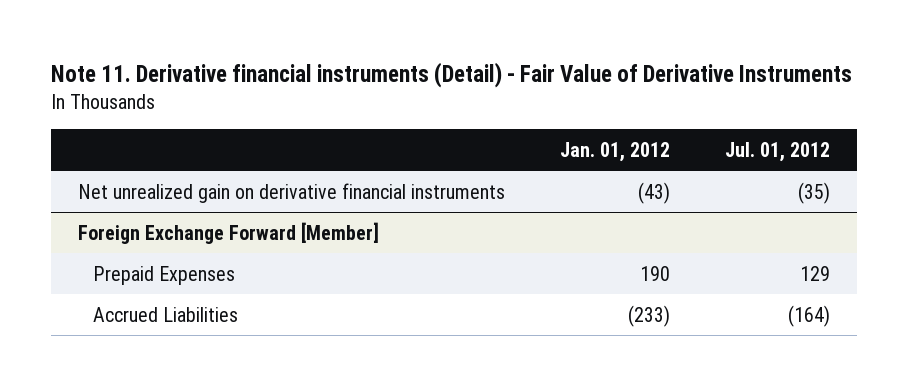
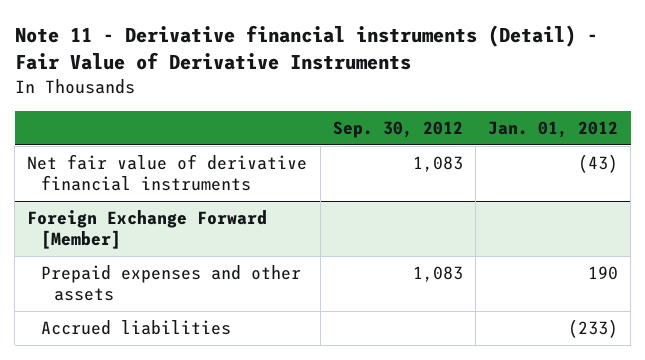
- Note 11. Derivative financial instruments (Detail) - Fair Value of Derivative Instruments
+ Note 11 - Derivative financial instruments (Detail) - Fair Value of Derivative Instruments
- | Jan. 01, 2012 | Jul. 01, 2012
+ | Sep. 30, 2012 | Jan. 01, 2012
- Net unrealized gain on derivative financial instruments | (43) | (35)
+ Net fair value of derivative financial instruments | 1,083 | (43)
@ Foreign Exchange Forward [Member]
- Prepaid Expenses | 190 | 129
- Accrued Liabilities | (233) | (164)
+ Prepaid expenses and other assets | 1,083 | 190
+ Accrued liabilities | | (233)

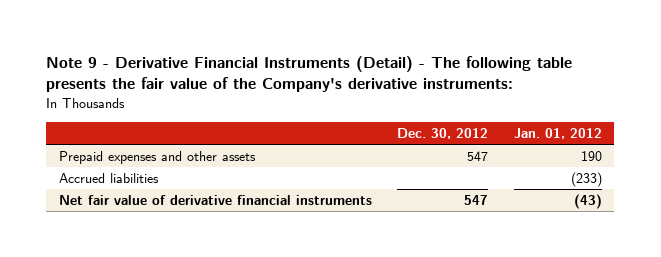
- Note 11 - Derivative financial instruments (Detail) - Fair Value of Derivative Instruments
+ Note 9 - Derivative Financial Instruments (Detail) - The following table presents the fair value of the Company's derivative instruments:
- | Sep. 30, 2012 | Jan. 01, 2012
+ | Dec. 30, 2012 | Jan. 01, 2012
- Foreign Exchange Forward [Member]
moved down: Net fair value of derivative financial instruments | 547 | (43)

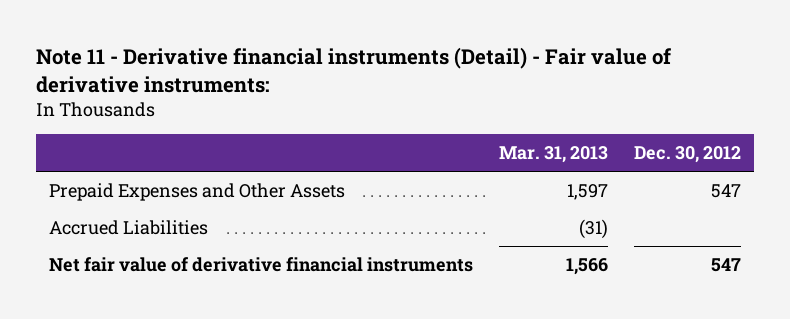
- Note 9 - Derivative Financial Instruments (Detail) - The following table presents the fair value of the Company's derivative instruments:
+ Note 11 - Derivative financial instruments (Detail) - Fair value of derivative instruments:
- | Dec. 30, 2012 | Jan. 01, 2012
+ | Mar. 31, 2013 | Dec. 30, 2012
- Prepaid expenses and other assets | 547 | 190
- Accrued liabilities | | (233)
+ Prepaid Expenses and Other Assets | 1,597 | 547
+ Accrued Liabilities | (31) |

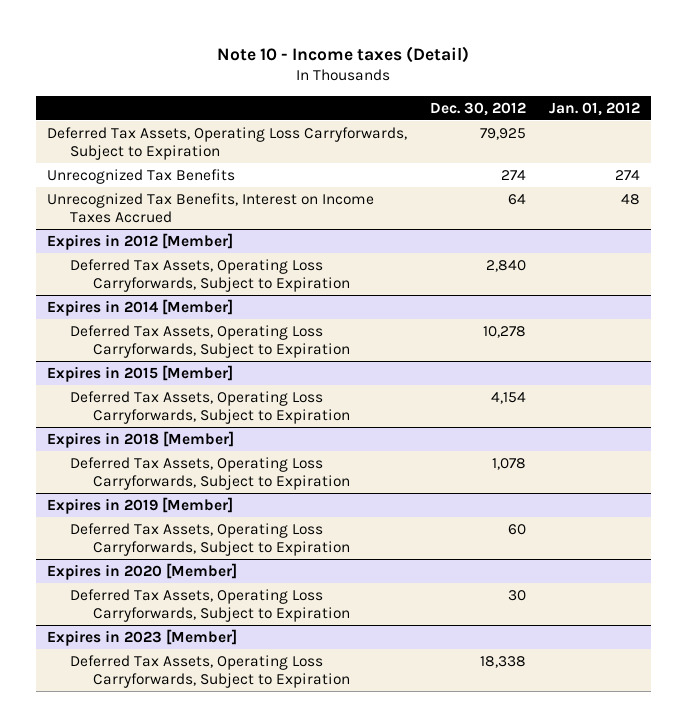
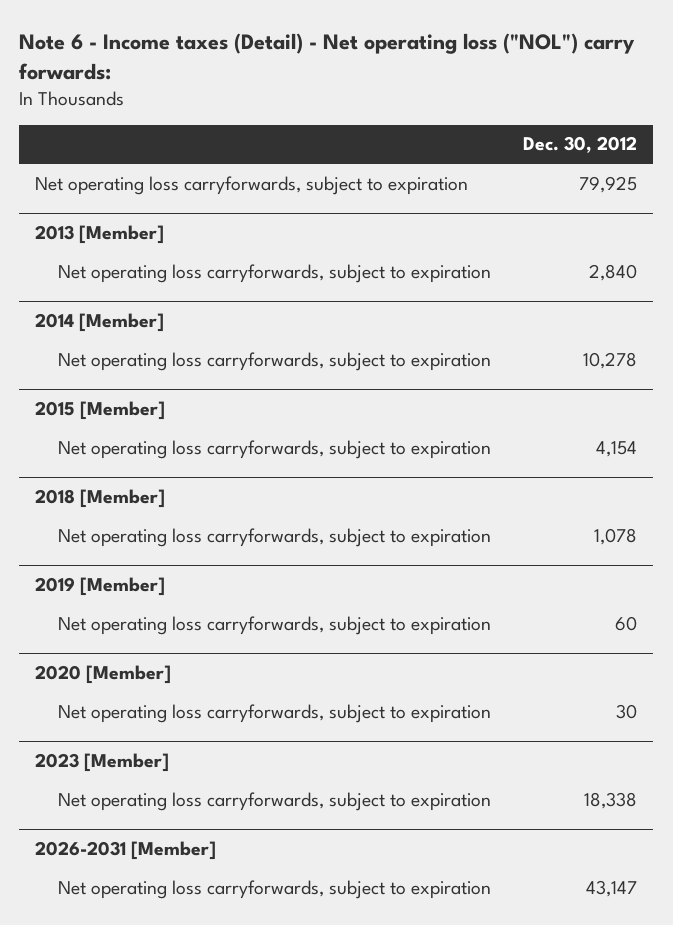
- Note 10 - Income taxes (Detail)
+ Note 6 - Income taxes (Detail) - Net operating loss ("NOL") carry forwards:
- | Dec. 30, 2012 | Jan. 01, 2012
+ | Dec. 30, 2012
- Deferred Tax Assets, Operating Loss Carryforwards, Subject to Expiration | 79,925 |
- Unrecognized Tax Benefits | 274 | 274
- Unrecognized Tax Benefits, Interest on Income Taxes Accrued | 64 | 48
- Expires in 2012 [Member]
- Deferred Tax Assets, Operating Loss Carryforwards, Subject to Expiration | 2,840 |
- Expires in 2014 [Member]
- Deferred Tax Assets, Operating Loss Carryforwards, Subject to Expiration | 10,278 |
- Expires in 2015 [Member]
- Deferred Tax Assets, Operating Loss Carryforwards, Subject to Expiration | 4,154 |
- Expires in 2018 [Member]
- Deferred Tax Assets, Operating Loss Carryforwards, Subject to Expiration | 1,078 |
- Expires in 2019 [Member]
- Deferred Tax Assets, Operating Loss Carryforwards, Subject to Expiration | 60 |
- Expires in 2020 [Member]
- Deferred Tax Assets, Operating Loss Carryforwards, Subject to Expiration | 30 |
- Expires in 2023 [Member]
- Deferred Tax Assets, Operating Loss Carryforwards, Subject to Expiration | 18,338 |
+ Net operating loss carryforwards, subject to expiration | 79,925
+ 2013 [Member]
+ Net operating loss carryforwards, subject to expiration | 2,840
+ 2014 [Member]
+ Net operating loss carryforwards, subject to expiration | 10,278
+ 2015 [Member]
+ Net operating loss carryforwards, subject to expiration | 4,154
+ 2018 [Member]
+ Net operating loss carryforwards, subject to expiration | 1,078
+ 2019 [Member]
+ Net operating loss carryforwards, subject to expiration | 60
+ 2020 [Member]
+ Net operating loss carryforwards, subject to expiration | 30
+ 2023 [Member]
+ Net operating loss carryforwards, subject to expiration | 18,338
+ 2026-2031 [Member]
+ Net operating loss carryforwards, subject to expiration | 43,147

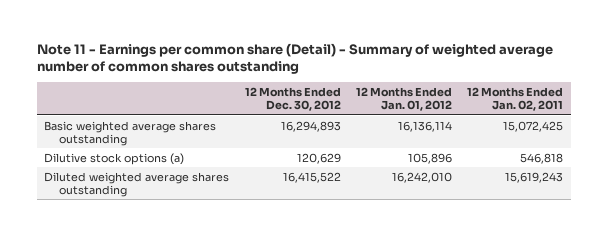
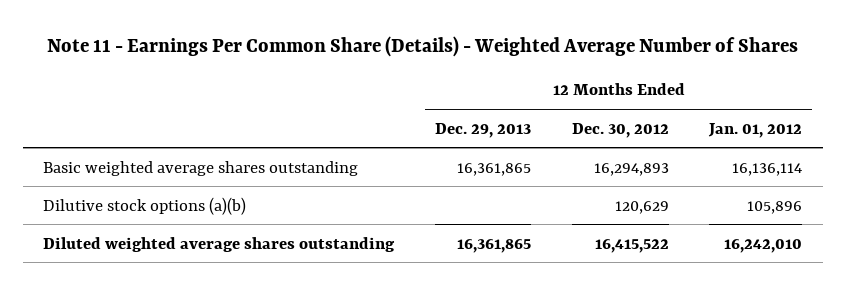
- Note 11 - Earnings per common share (Detail) - Summary of weighted average number of common shares outstanding
+ Note 11 - Earnings Per Common Share (Details) - Weighted Average Number of Shares
- | 12 Months Ended Dec. 30, 2012 | 12 Months Ended Jan. 01, 2012 | 12 Months Ended Jan. 02, 2011
+ | 12 Months Ended Dec. 29, 2013 | 12 Months Ended Dec. 30, 2012 | 12 Months Ended Jan. 01, 2012
- Dilutive stock options (a) | 120,629 | 105,896 | 546,818
+ Dilutive stock options (a)(b) | | 120,629 | 105,896

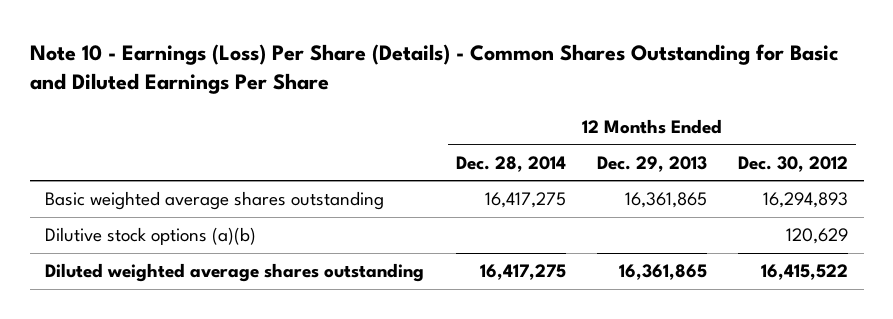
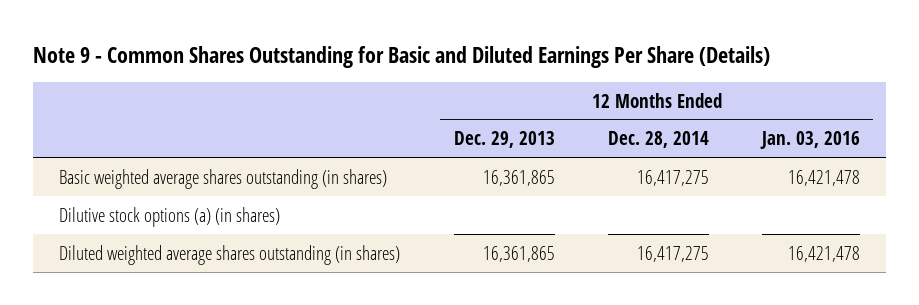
- Note 10 - Earnings (Loss) Per Share (Details) - Common Shares Outstanding for Basic and Diluted Earnings Per Share
+ Note 9 - Common Shares Outstanding for Basic and Diluted Earnings Per Share (Details)
- | 12 Months Ended Dec. 28, 2014 | 12 Months Ended Dec. 29, 2013 | 12 Months Ended Dec. 30, 2012
+ | 12 Months Ended Dec. 29, 2013 | 12 Months Ended Dec. 28, 2014 | 12 Months Ended Jan. 03, 2016
- Basic weighted average shares outstanding | 16,417,275 | 16,361,865 | 16,294,893
- Dilutive stock options (a)(b) | | | 120,629
- Diluted weighted average shares outstanding | 16,417,275 | 16,361,865 | 16,415,522
+ Basic weighted average shares outstanding (in shares) | 16,361,865 | 16,417,275 | 16,421,478
+ Dilutive stock options (a) (in shares)
+ Diluted weighted average shares outstanding (in shares) | 16,361,865 | 16,417,275 | 16,421,478

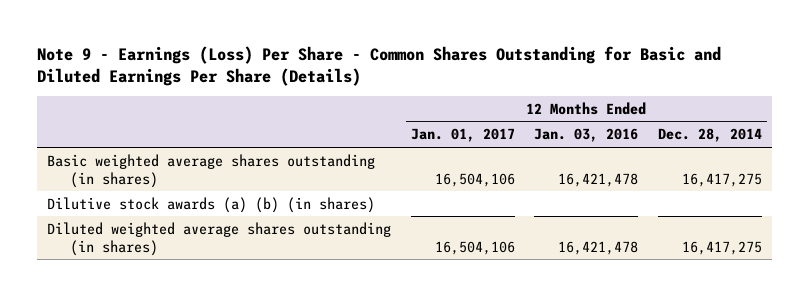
- Note 9 - Common Shares Outstanding for Basic and Diluted Earnings Per Share (Details)
+ Note 9 - Earnings (Loss) Per Share - Common Shares Outstanding for Basic and Diluted Earnings Per Share (Details)
- | 12 Months Ended Dec. 29, 2013 | 12 Months Ended Dec. 28, 2014 | 12 Months Ended Jan. 03, 2016
+ | 12 Months Ended Jan. 01, 2017 | 12 Months Ended Jan. 03, 2016 | 12 Months Ended Dec. 28, 2014
- Dilutive stock options (a) (in shares)
+ Dilutive stock awards (a) (b) (in shares)

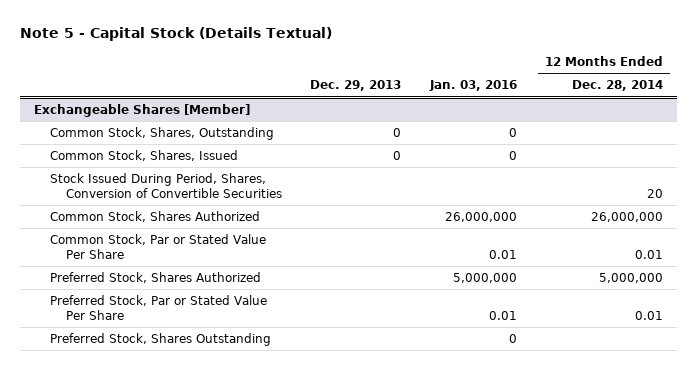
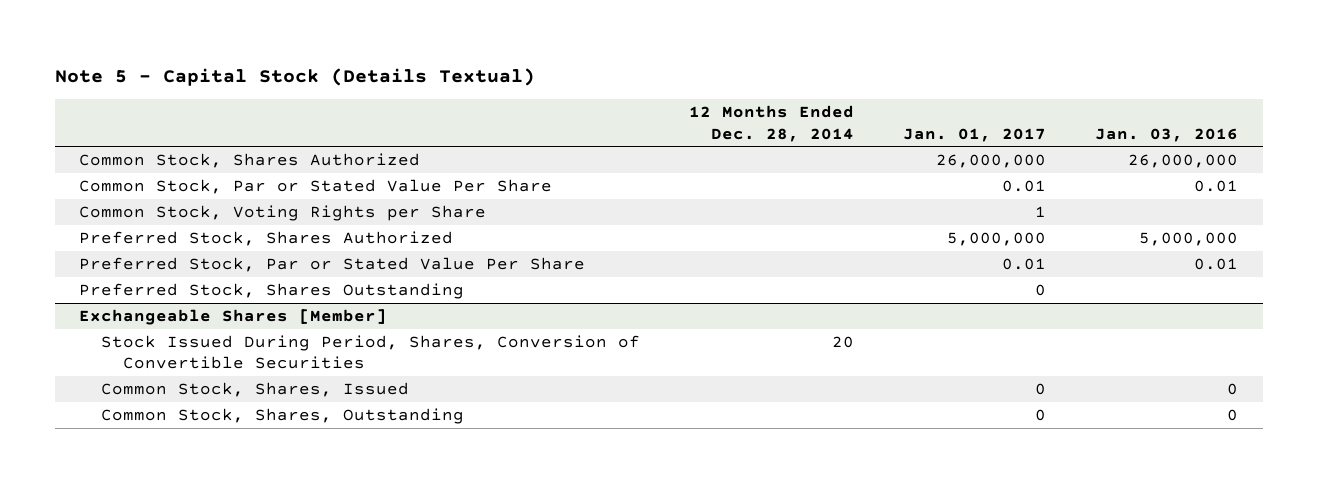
- | Dec. 29, 2013 | Jan. 03, 2016 | 12 Months Ended Dec. 28, 2014
+ | 12 Months Ended Dec. 28, 2014 | Jan. 01, 2017 | Jan. 03, 2016
+ Common Stock, Shares Authorized | | 26,000,000 | 26,000,000
+ Common Stock, Par or Stated Value Per Share | | 0.01 | 0.01
+ Common Stock, Voting Rights per Share | | 1 |
+ Preferred Stock, Shares Authorized | | 5,000,000 | 5,000,000
+ Preferred Stock, Par or Stated Value Per Share | | 0.01 | 0.01
+ Preferred Stock, Shares Outstanding | | 0 |
@ Exchangeable Shares [Member]
- Common Stock, Shares Authorized | | 26,000,000 | 26,000,000
- Common Stock, Par or Stated Value Per Share | | 0.01 | 0.01
- Preferred Stock, Shares Authorized | | 5,000,000 | 5,000,000
- Preferred Stock, Par or Stated Value Per Share | | 0.01 | 0.01
- Preferred Stock, Shares Outstanding | | 0 |
moved down: Common Stock, Shares, Issued | | 0 | 0
moved down: Common Stock, Shares, Outstanding | | 0 | 0

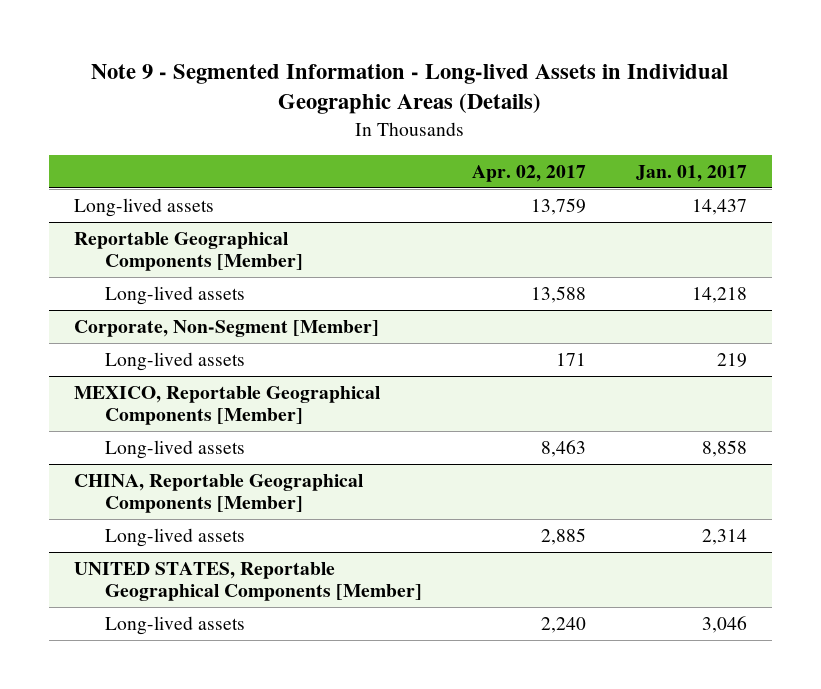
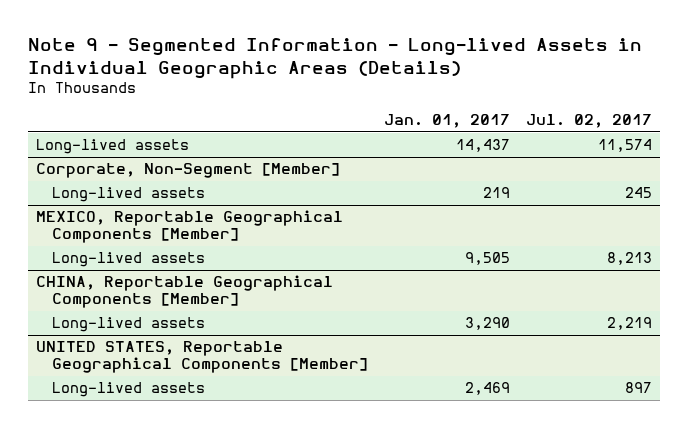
- | Apr. 02, 2017 | Jan. 01, 2017
+ | Jan. 01, 2017 | Jul. 02, 2017
- Reportable Geographical Components [Member]
- Long-lived assets | 13,588 | 14,218
@ MEXICO, Reportable Geographical Components [Member]
- Long-lived assets | 8,463 | 8,858
+ Long-lived assets | 9,505 | 8,213
@ CHINA, Reportable Geographical Components [Member]
- Long-lived assets | 2,885 | 2,314
+ Long-lived assets | 3,290 | 2,219
@ UNITED STATES, Reportable Geographical Components [Member]
- Long-lived assets | 2,240 | 3,046
+ Long-lived assets | 2,469 | 897

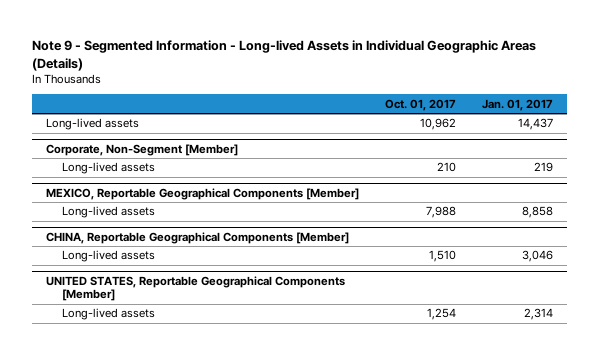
- | Jan. 01, 2017 | Jul. 02, 2017
+ | Oct. 01, 2017 | Jan. 01, 2017
@ MEXICO, Reportable Geographical Components [Member]
- Long-lived assets | 9,505 | 8,213
+ Long-lived assets | 7,988 | 8,858
@ CHINA, Reportable Geographical Components [Member]
- Long-lived assets | 3,290 | 2,219
+ Long-lived assets | 1,510 | 3,046
@ UNITED STATES, Reportable Geographical Components [Member]
- Long-lived assets | 2,469 | 897
+ Long-lived assets | 1,254 | 2,314

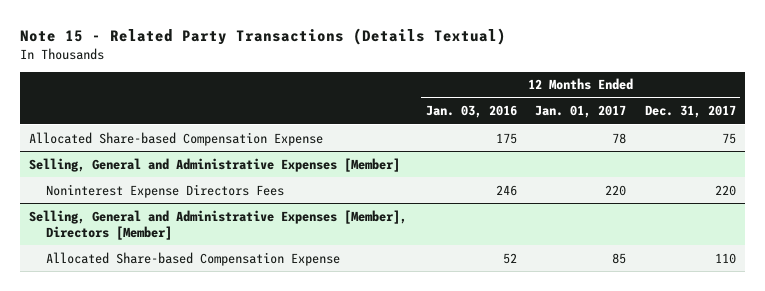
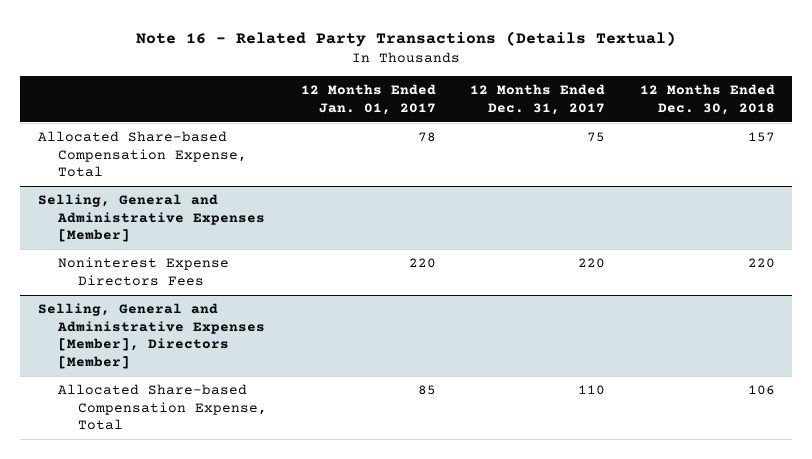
- Note 15 - Related Party Transactions (Details Textual)
+ Note 16 - Related Party Transactions (Details Textual)
- | 12 Months Ended Jan. 03, 2016 | 12 Months Ended Jan. 01, 2017 | 12 Months Ended Dec. 31, 2017
+ | 12 Months Ended Jan. 01, 2017 | 12 Months Ended Dec. 31, 2017 | 12 Months Ended Dec. 30, 2018
- Allocated Share-based Compensation Expense | 175 | 78 | 75
+ Allocated Share-based Compensation Expense, Total | 78 | 75 | 157
@ Selling, General and Administrative Expenses [Member], Directors [Member]
- Allocated Share-based Compensation Expense | 52 | 85 | 110
+ Allocated Share-based Compensation Expense, Total | 85 | 110 | 106

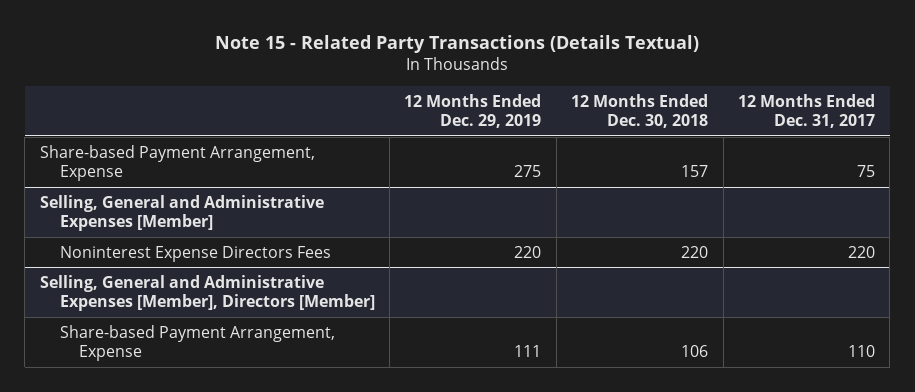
- Note 16 - Related Party Transactions (Details Textual)
+ Note 15 - Related Party Transactions (Details Textual)
- | 12 Months Ended Jan. 01, 2017 | 12 Months Ended Dec. 31, 2017 | 12 Months Ended Dec. 30, 2018
+ | 12 Months Ended Dec. 29, 2019 | 12 Months Ended Dec. 30, 2018 | 12 Months Ended Dec. 31, 2017
- Allocated Share-based Compensation Expense, Total | 78 | 75 | 157
+ Share-based Payment Arrangement, Expense | 275 | 157 | 75
@ Selling, General and Administrative Expenses [Member], Directors [Member]
- Allocated Share-based Compensation Expense, Total | 85 | 110 | 106
+ Share-based Payment Arrangement, Expense | 111 | 106 | 110

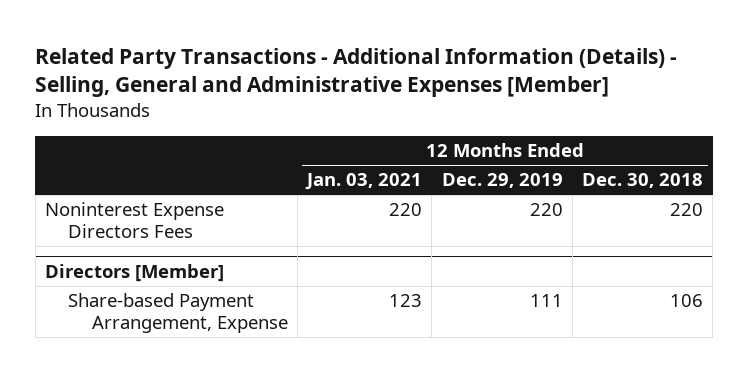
- Note 15 - Related Party Transactions (Details Textual)
+ Related Party Transactions - Additional Information (Details) - Selling, General and Administrative Expenses [Member]
- | 12 Months Ended Dec. 29, 2019 | 12 Months Ended Dec. 30, 2018 | 12 Months Ended Dec. 31, 2017
+ | 12 Months Ended Jan. 03, 2021 | 12 Months Ended Dec. 29, 2019 | 12 Months Ended Dec. 30, 2018
- Share-based Payment Arrangement, Expense | 275 | 157 | 75
- Selling, General and Administrative Expenses [Member]
- Selling, General and Administrative Expenses [Member], Directors [Member]
+ Directors [Member]

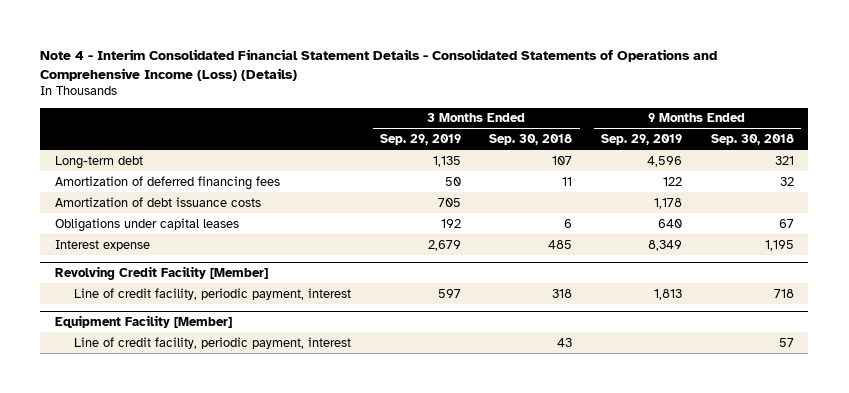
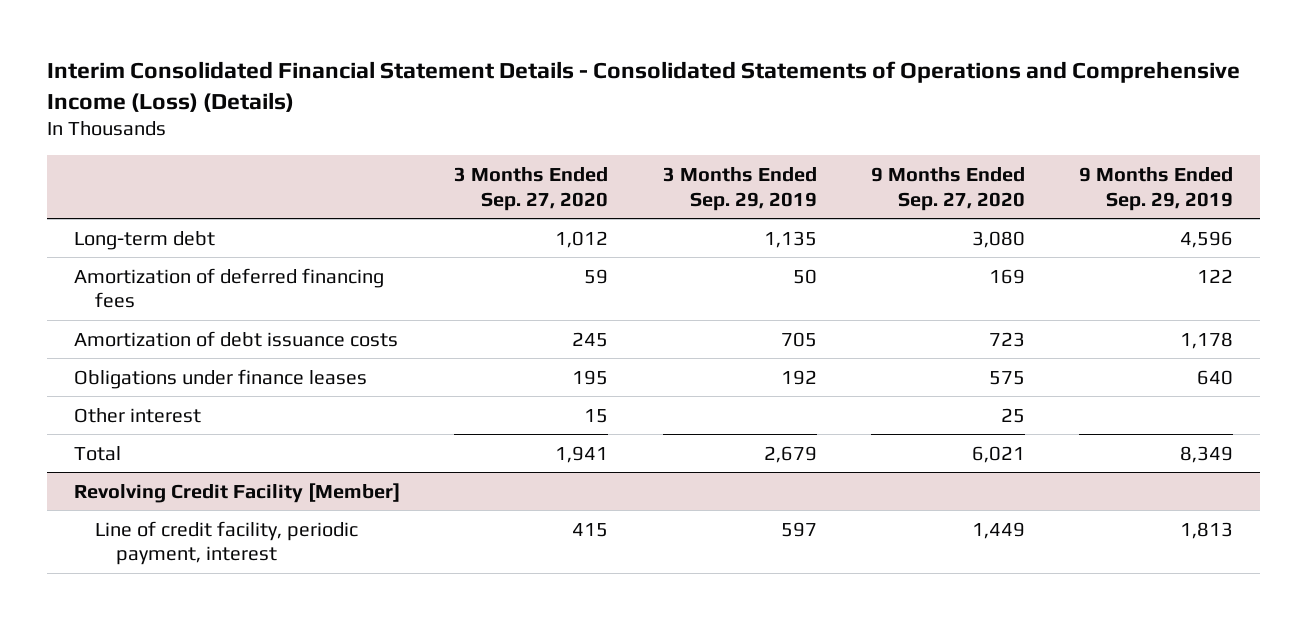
- Note 4 - Interim Consolidated Financial Statement Details - Consolidated Statements of Operations and Comprehensive Income (Loss) (Details)
+ Interim Consolidated Financial Statement Details - Consolidated Statements of Operations and Comprehensive Income (Loss) (Details)
- | 3 Months Ended Sep. 29, 2019 | 3 Months Ended Sep. 30, 2018 | 9 Months Ended Sep. 29, 2019 | 9 Months Ended Sep. 30, 2018
+ | 3 Months Ended Sep. 27, 2020 | 3 Months Ended Sep. 29, 2019 | 9 Months Ended Sep. 27, 2020 | 9 Months Ended Sep. 29, 2019
- Obligations under capital leases | 192 | 6 | 640 | 67
- Interest expense | 2,679 | 485 | 8,349 | 1,195
+ Obligations under finance leases | 195 | 192 | 575 | 640
+ Other interest | 15 | | 25 |
+ Total | 1,941 | 2,679 | 6,021 | 8,349
- Equipment Facility [Member]
- Line of credit facility, periodic payment, interest | | 43 | | 57

